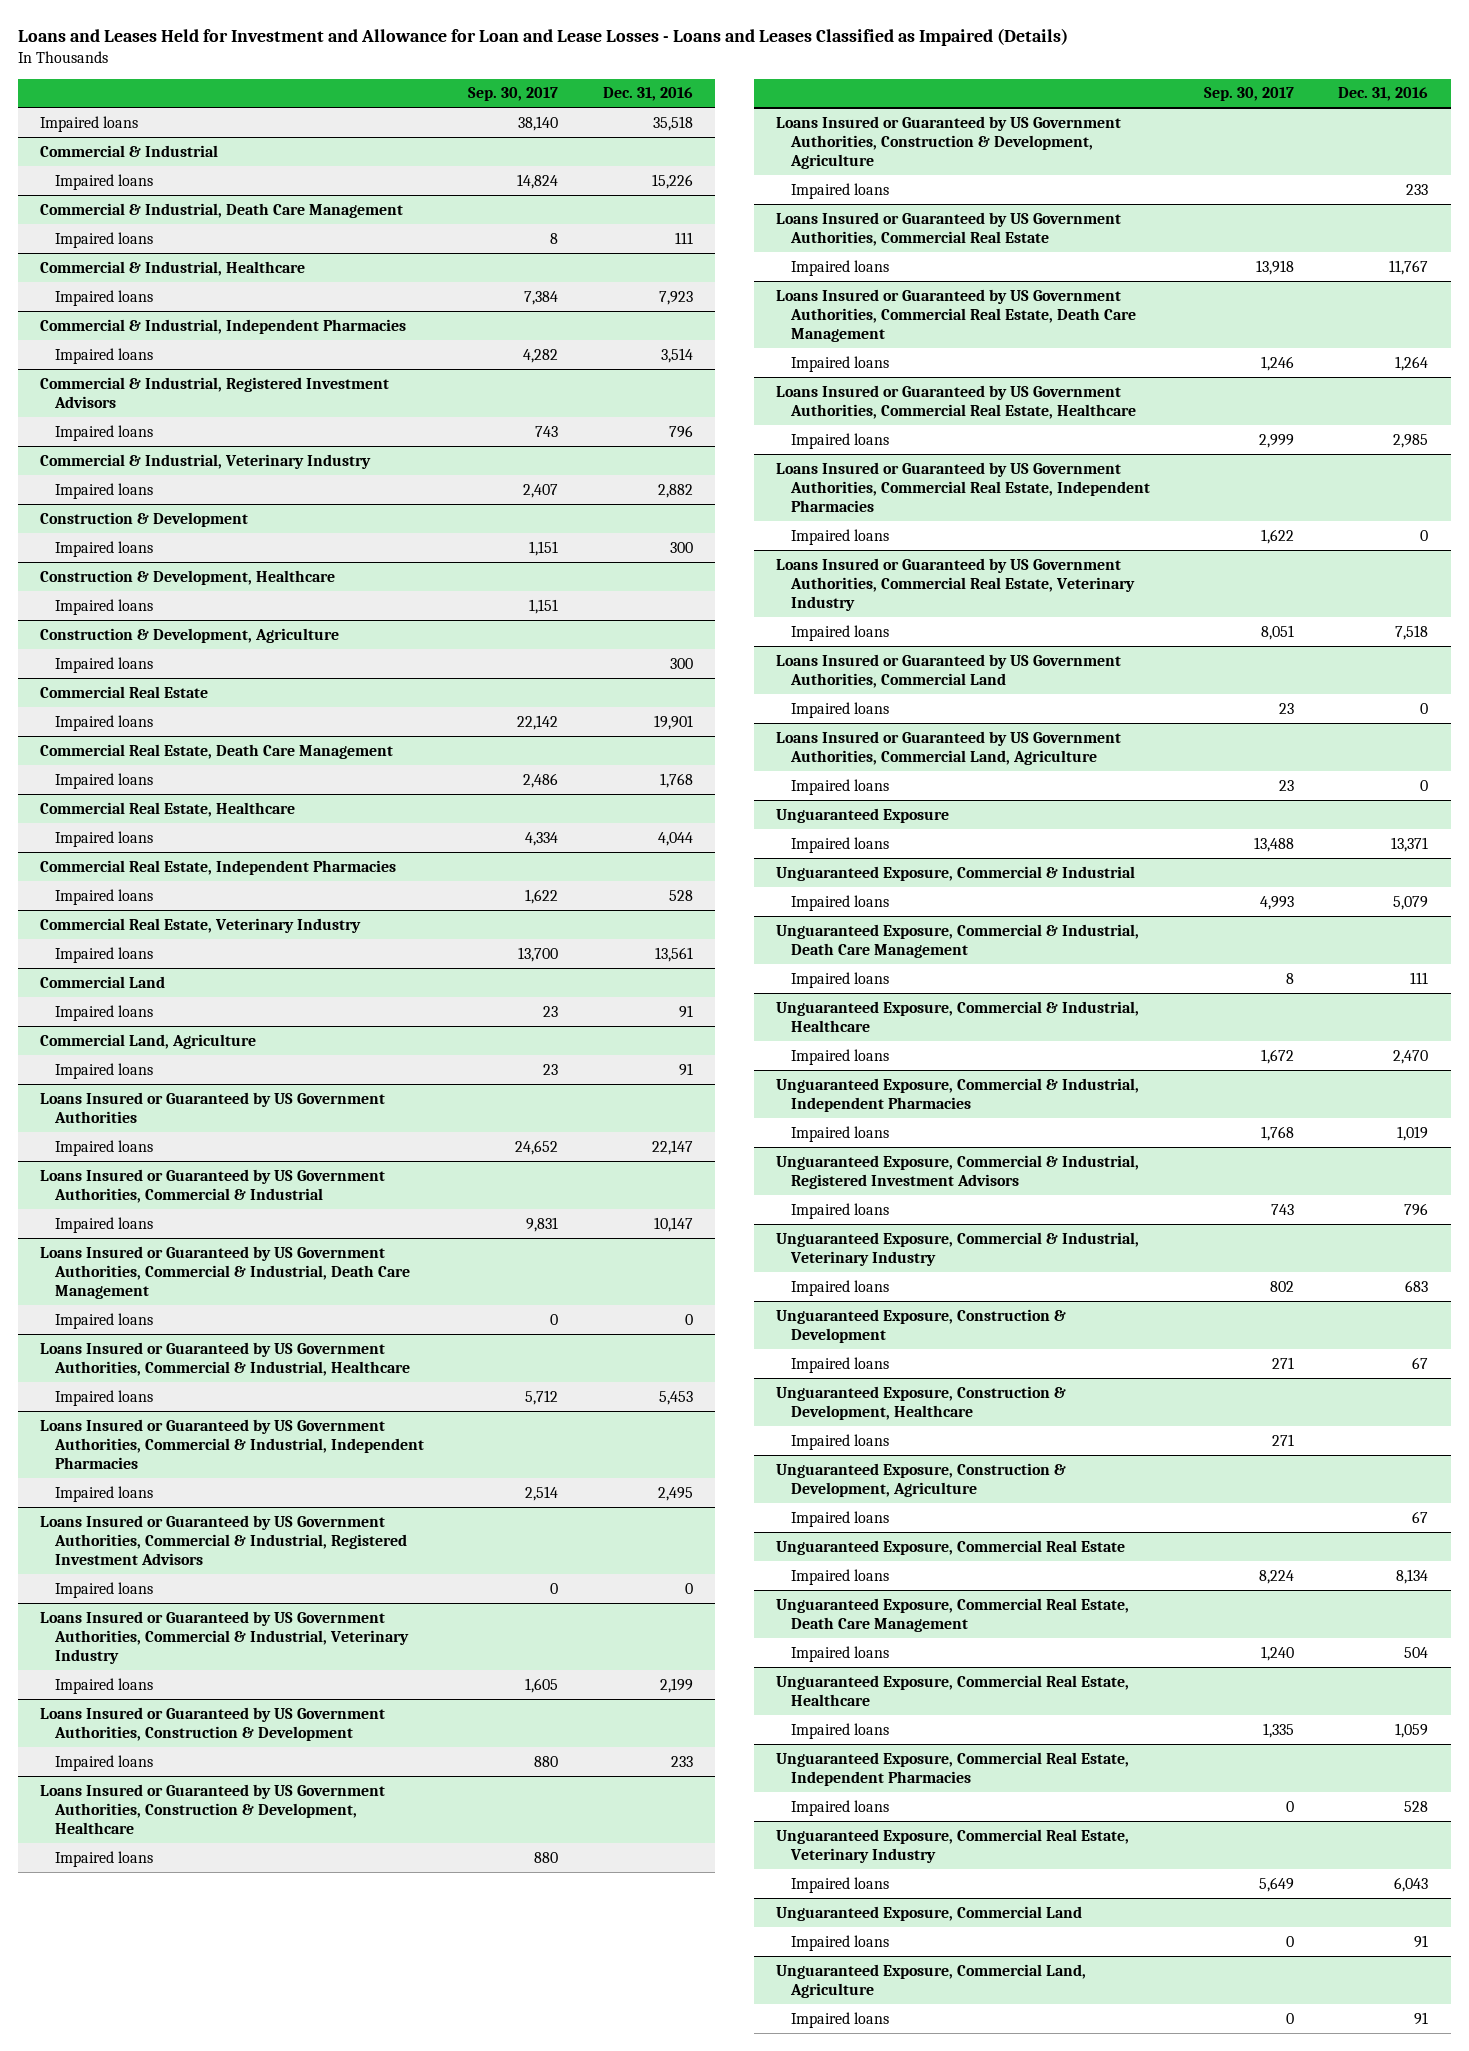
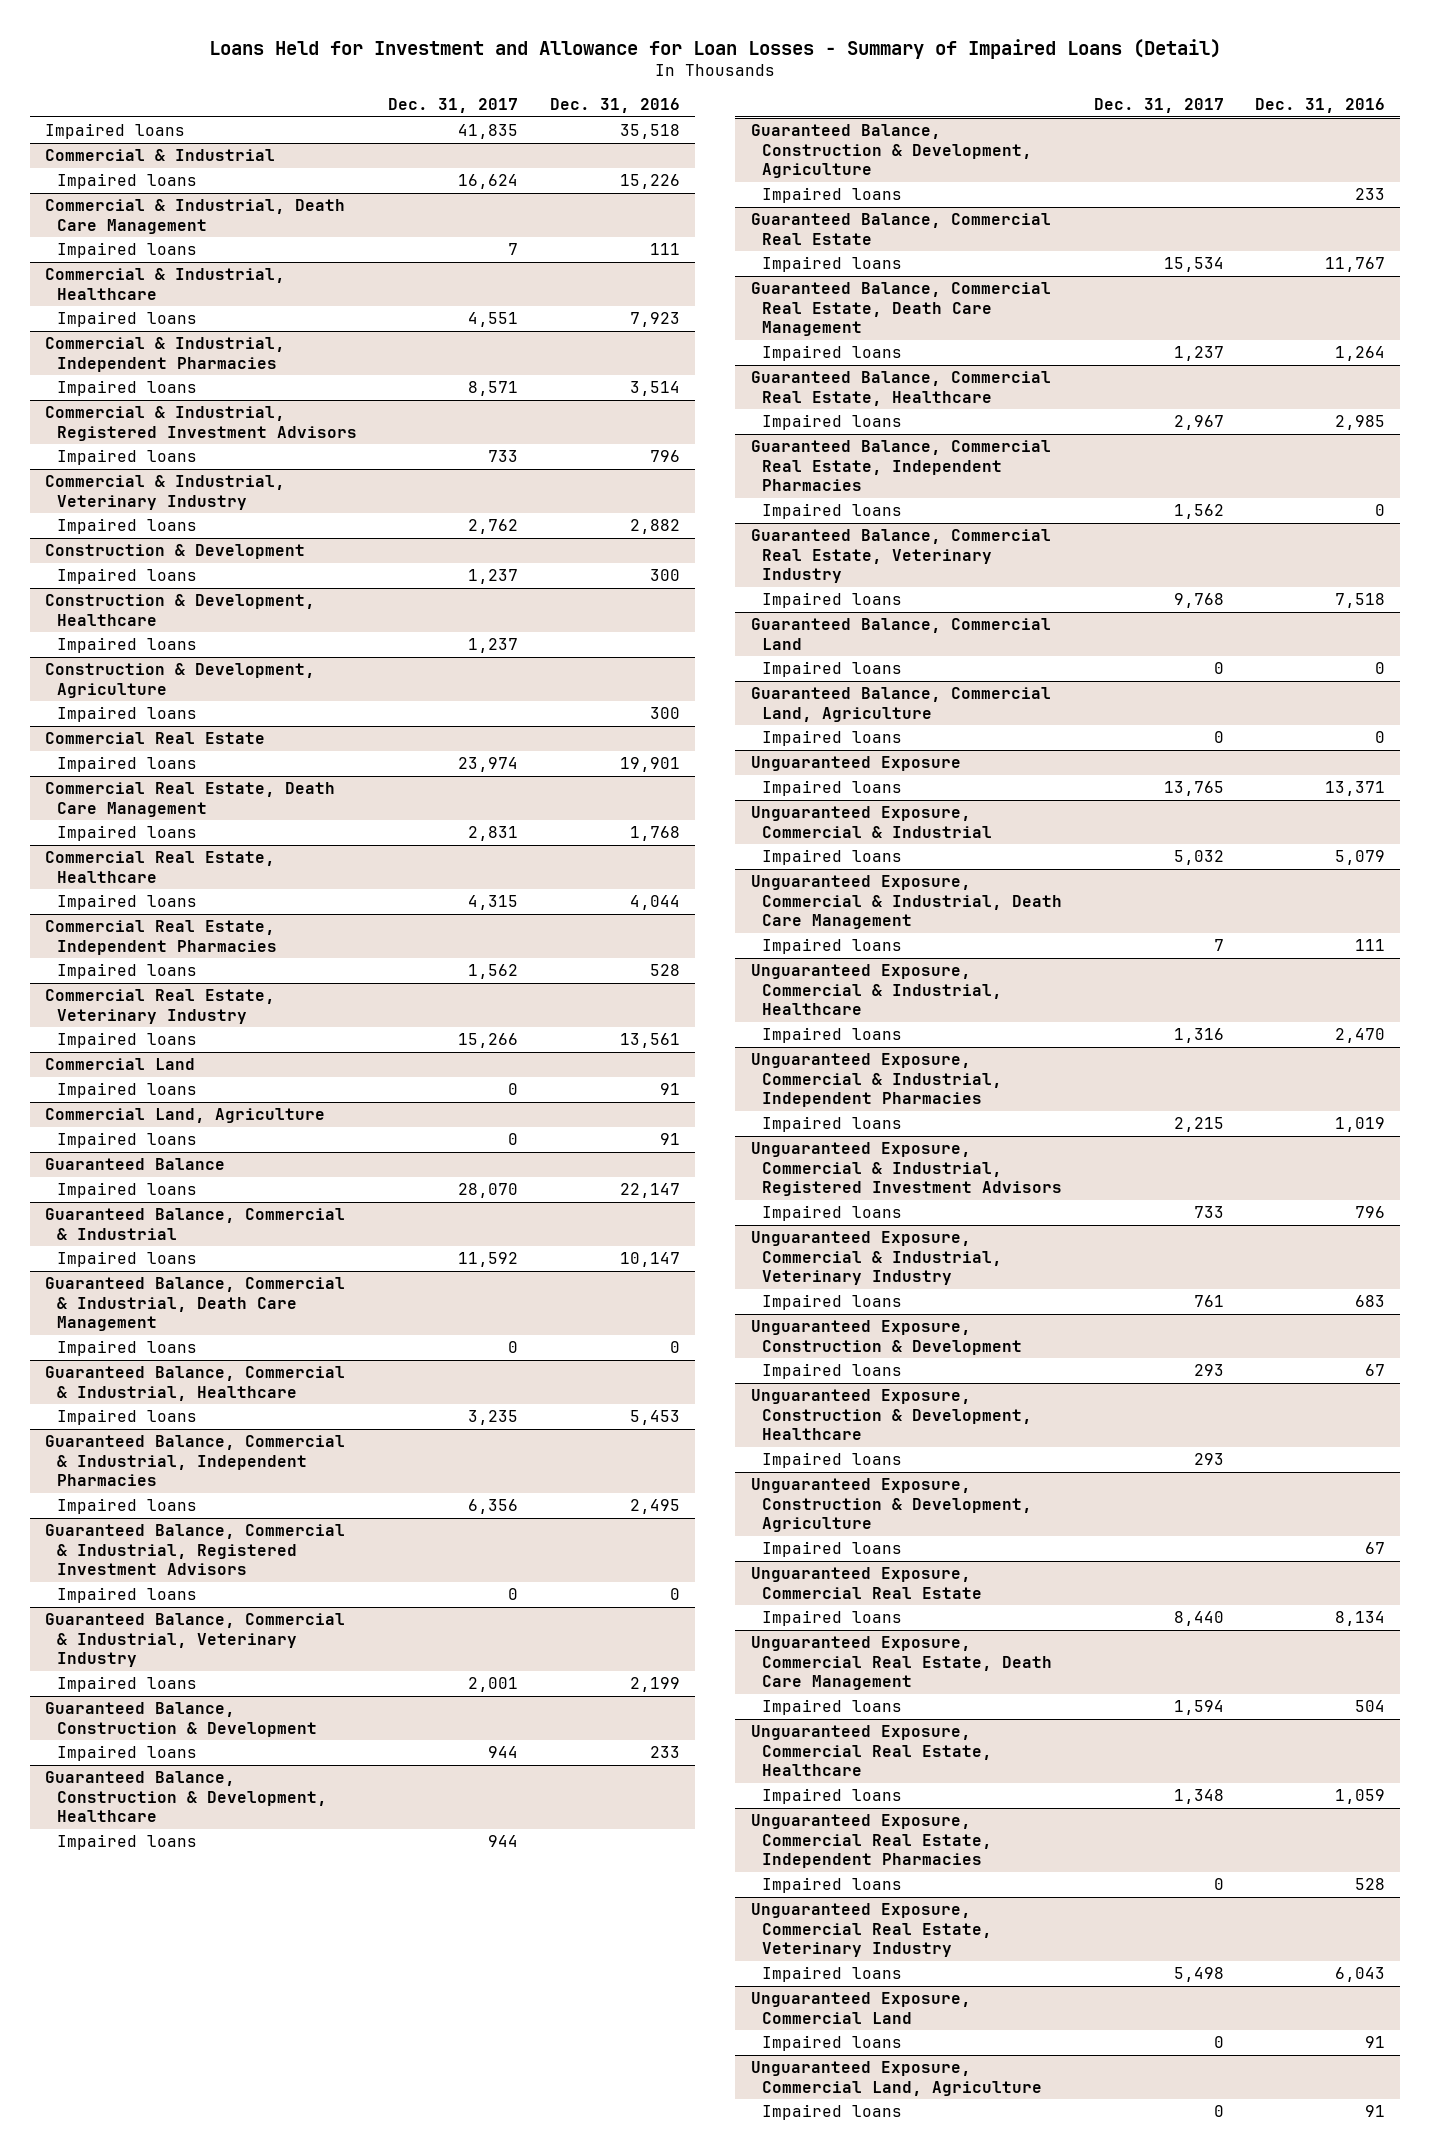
- Loans and Leases Held for Investment and Allowance for Loan and Lease Losses - Loans and Leases Classified as Impaired (Details)
+ Loans Held for Investment and Allowance for Loan Losses - Summary of Impaired Loans (Detail)
- | Sep. 30, 2017 | Dec. 31, 2016
+ | Dec. 31, 2017 | Dec. 31, 2016
- Loans Insured or Guaranteed by US Government Authorities
+ Guaranteed Balance
- Loans Insured or Guaranteed by US Government Authorities, Commercial & Industrial
+ Guaranteed Balance, Commercial & Industrial
- Loans Insured or Guaranteed by US Government Authorities, Commercial & Industrial, Death Care Management
+ Guaranteed Balance, Commercial & Industrial, Death Care Management
- Loans Insured or Guaranteed by US Government Authorities, Commercial & Industrial, Healthcare
+ Guaranteed Balance, Commercial & Industrial, Healthcare
- Loans Insured or Guaranteed by US Government Authorities, Commercial & Industrial, Independent Pharmacies
+ Guaranteed Balance, Commercial & Industrial, Independent Pharmacies
- Loans Insured or Guaranteed by US Government Authorities, Commercial & Industrial, Registered Investment Advisors
+ Guaranteed Balance, Commercial & Industrial, Registered Investment Advisors
- Loans Insured or Guaranteed by US Government Authorities, Commercial & Industrial, Veterinary Industry
+ Guaranteed Balance, Commercial & Industrial, Veterinary Industry
- Loans Insured or Guaranteed by US Government Authorities, Construction & Development
+ Guaranteed Balance, Construction & Development
- Loans Insured or Guaranteed by US Government Authorities, Construction & Development, Healthcare
+ Guaranteed Balance, Construction & Development, Healthcare
- Loans Insured or Guaranteed by US Government Authorities, Construction & Development, Agriculture
+ Guaranteed Balance, Construction & Development, Agriculture
- Loans Insured or Guaranteed by US Government Authorities, Commercial Real Estate
+ Guaranteed Balance, Commercial Real Estate
- Loans Insured or Guaranteed by US Government Authorities, Commercial Real Estate, Death Care Management
+ Guaranteed Balance, Commercial Real Estate, Death Care Management
- Loans Insured or Guaranteed by US Government Authorities, Commercial Real Estate, Healthcare
+ Guaranteed Balance, Commercial Real Estate, Healthcare
- Loans Insured or Guaranteed by US Government Authorities, Commercial Real Estate, Independent Pharmacies
+ Guaranteed Balance, Commercial Real Estate, Independent Pharmacies
- Loans Insured or Guaranteed by US Government Authorities, Commercial Real Estate, Veterinary Industry
+ Guaranteed Balance, Commercial Real Estate, Veterinary Industry
- Loans Insured or Guaranteed by US Government Authorities, Commercial Land
+ Guaranteed Balance, Commercial Land
- Loans Insured or Guaranteed by US Government Authorities, Commercial Land, Agriculture
+ Guaranteed Balance, Commercial Land, Agriculture

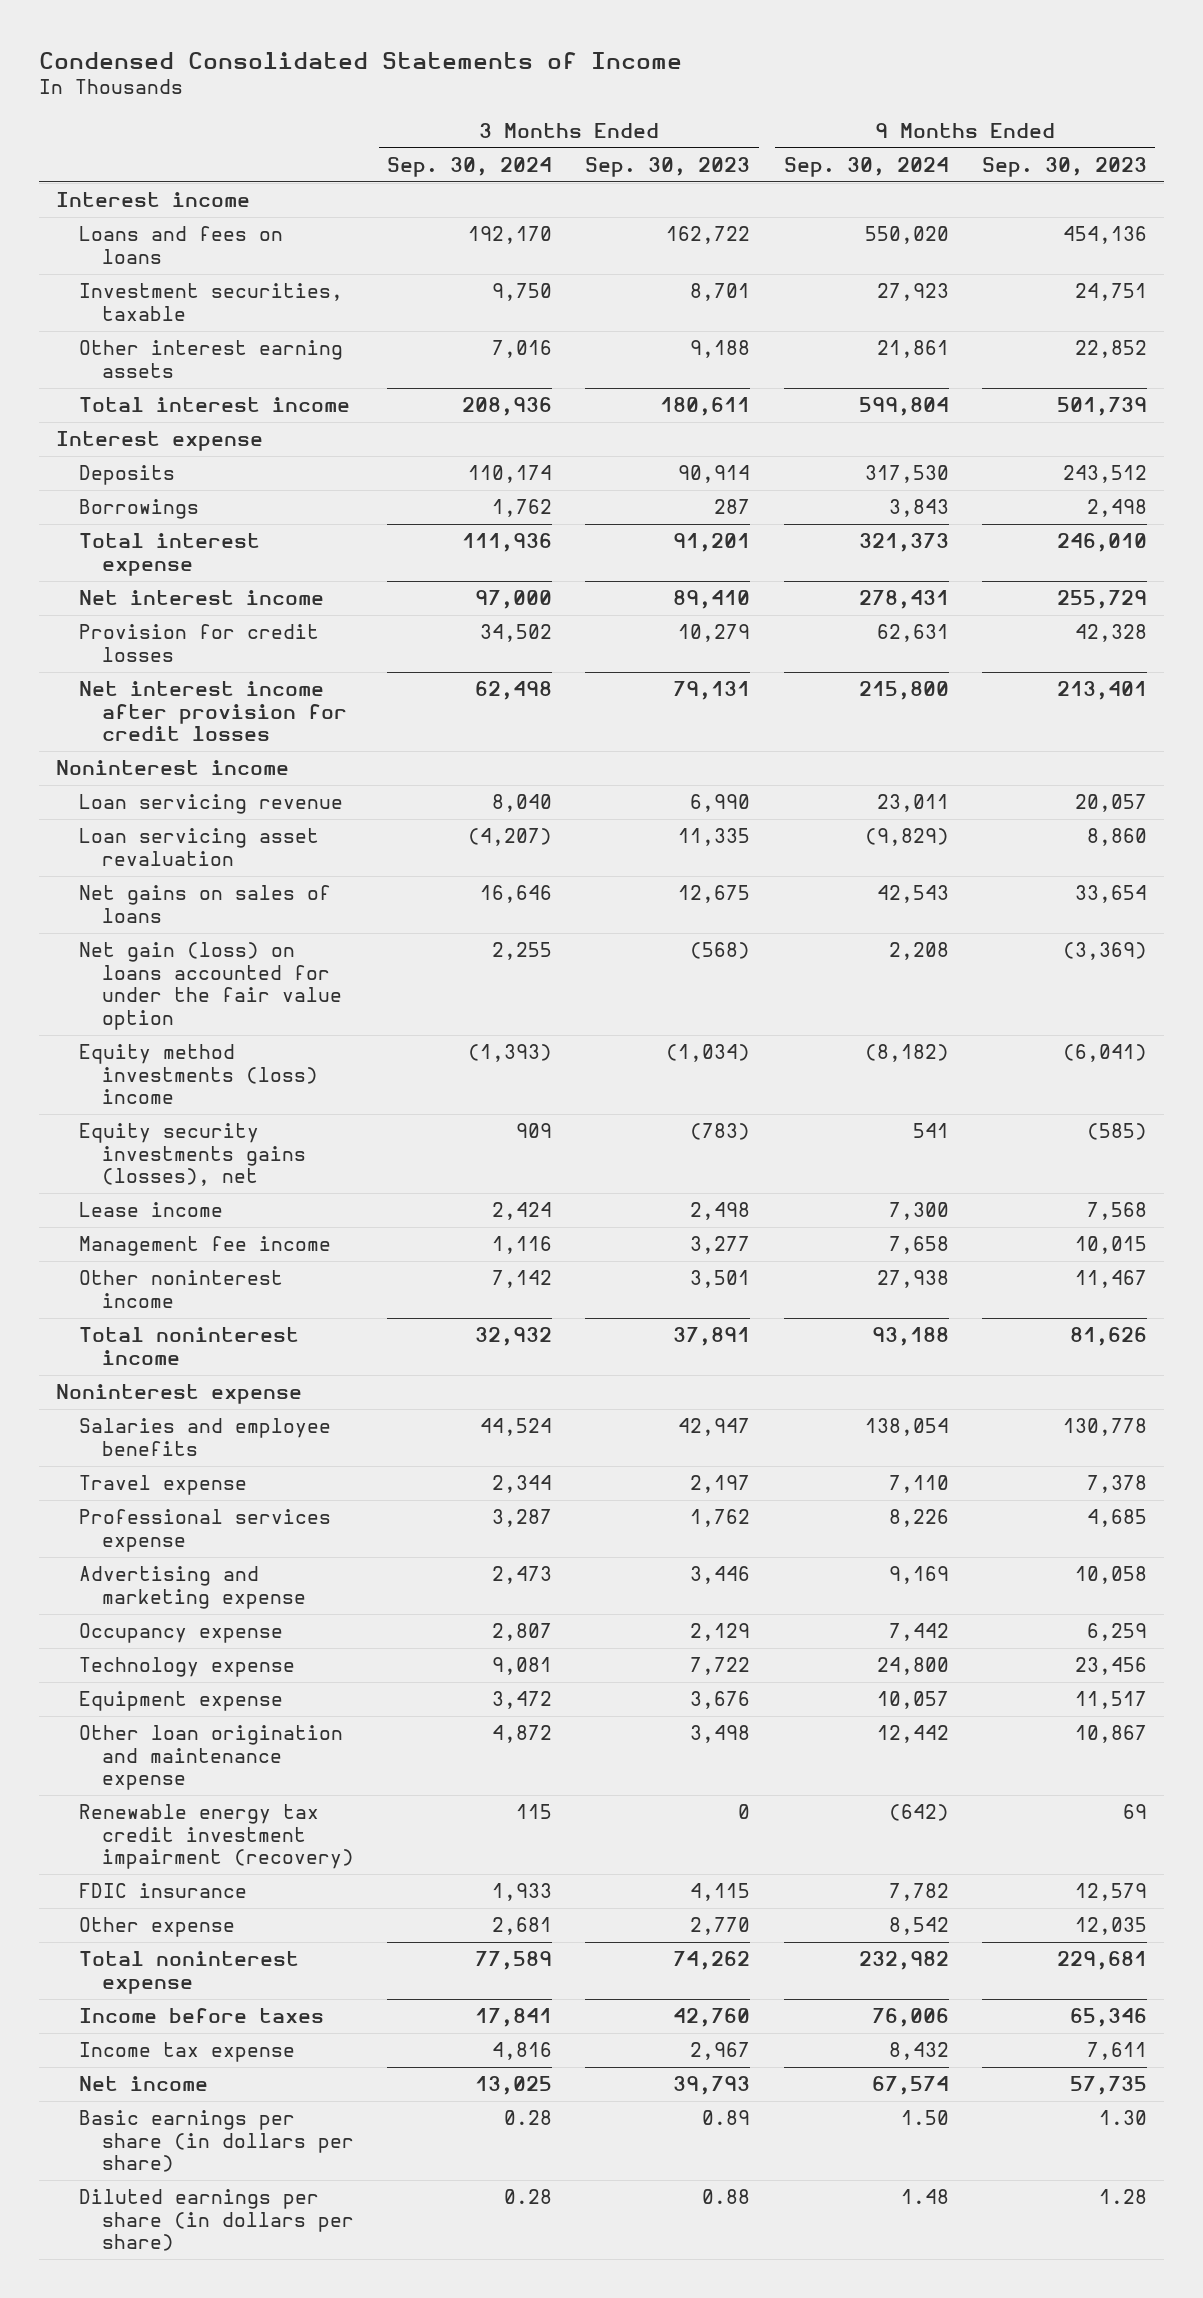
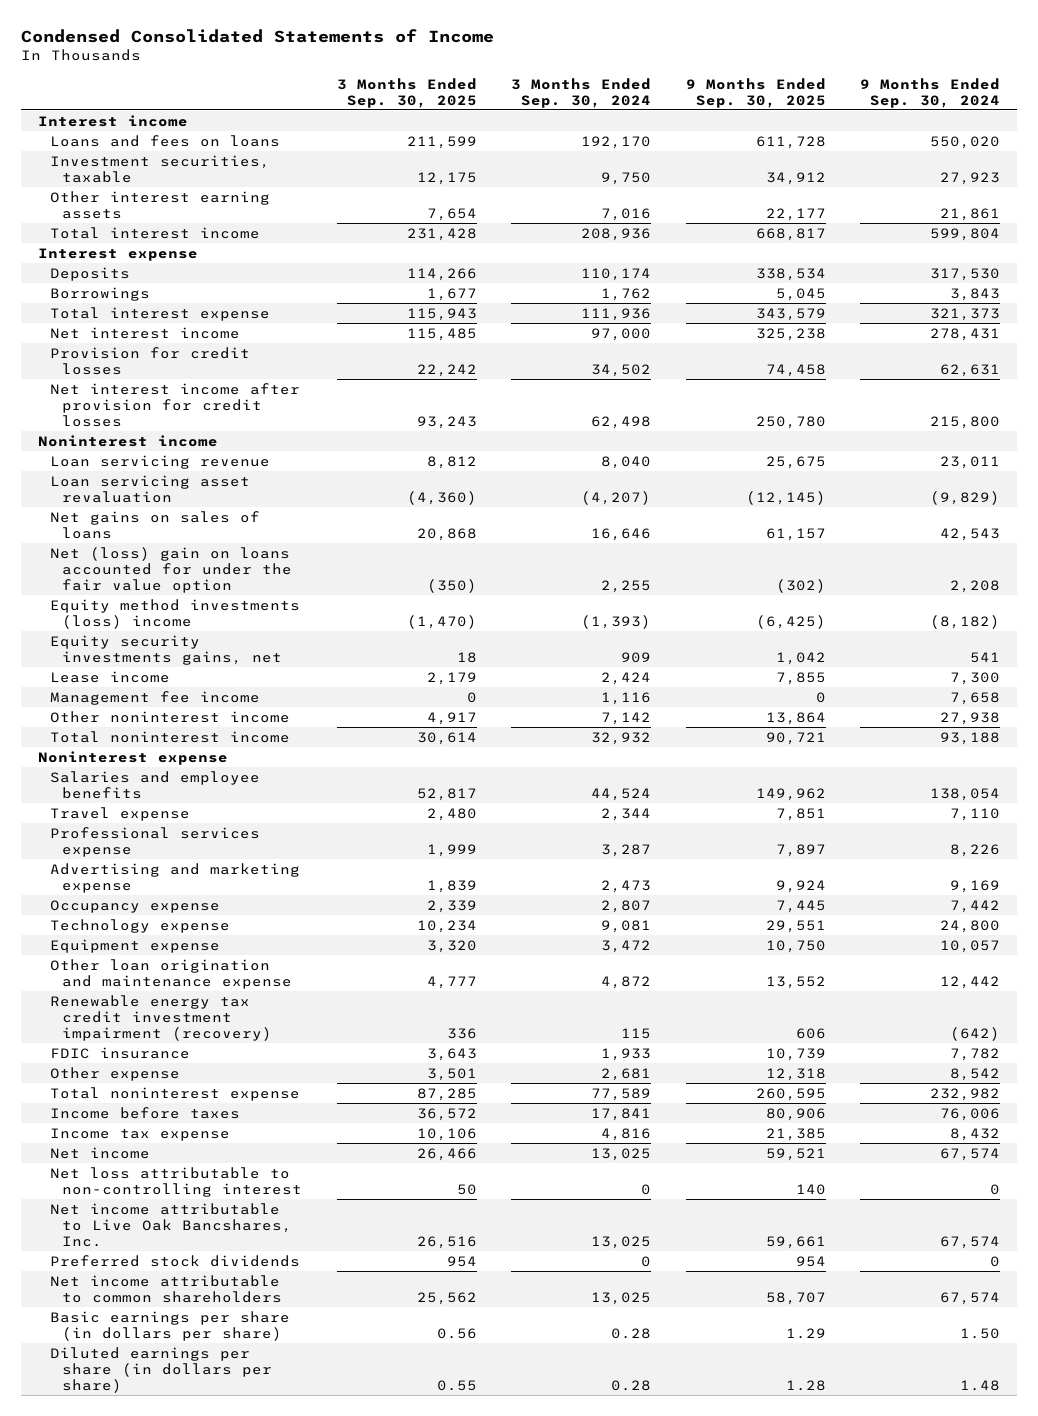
- | 3 Months Ended Sep. 30, 2024 | 3 Months Ended Sep. 30, 2023 | 9 Months Ended Sep. 30, 2024 | 9 Months Ended Sep. 30, 2023
+ | 3 Months Ended Sep. 30, 2025 | 3 Months Ended Sep. 30, 2024 | 9 Months Ended Sep. 30, 2025 | 9 Months Ended Sep. 30, 2024
- Net gain (loss) on loans accounted for under the fair value option | 2,255 | (568) | 2,208 | (3,369)
+ Net (loss) gain on loans accounted for under the fair value option | (350) | 2,255 | (302) | 2,208
- Equity security investments gains (losses), net | 909 | (783) | 541 | (585)
+ Equity security investments gains, net | 18 | 909 | 1,042 | 541
+ Net loss attributable to non-controlling interest | 50 | 0 | 140 | 0
+ Net income attributable to Live Oak Bancshares, Inc. | 26,516 | 13,025 | 59,661 | 67,574
+ Preferred stock dividends | 954 | 0 | 954 | 0
+ Net income attributable to common shareholders | 25,562 | 13,025 | 58,707 | 67,574

